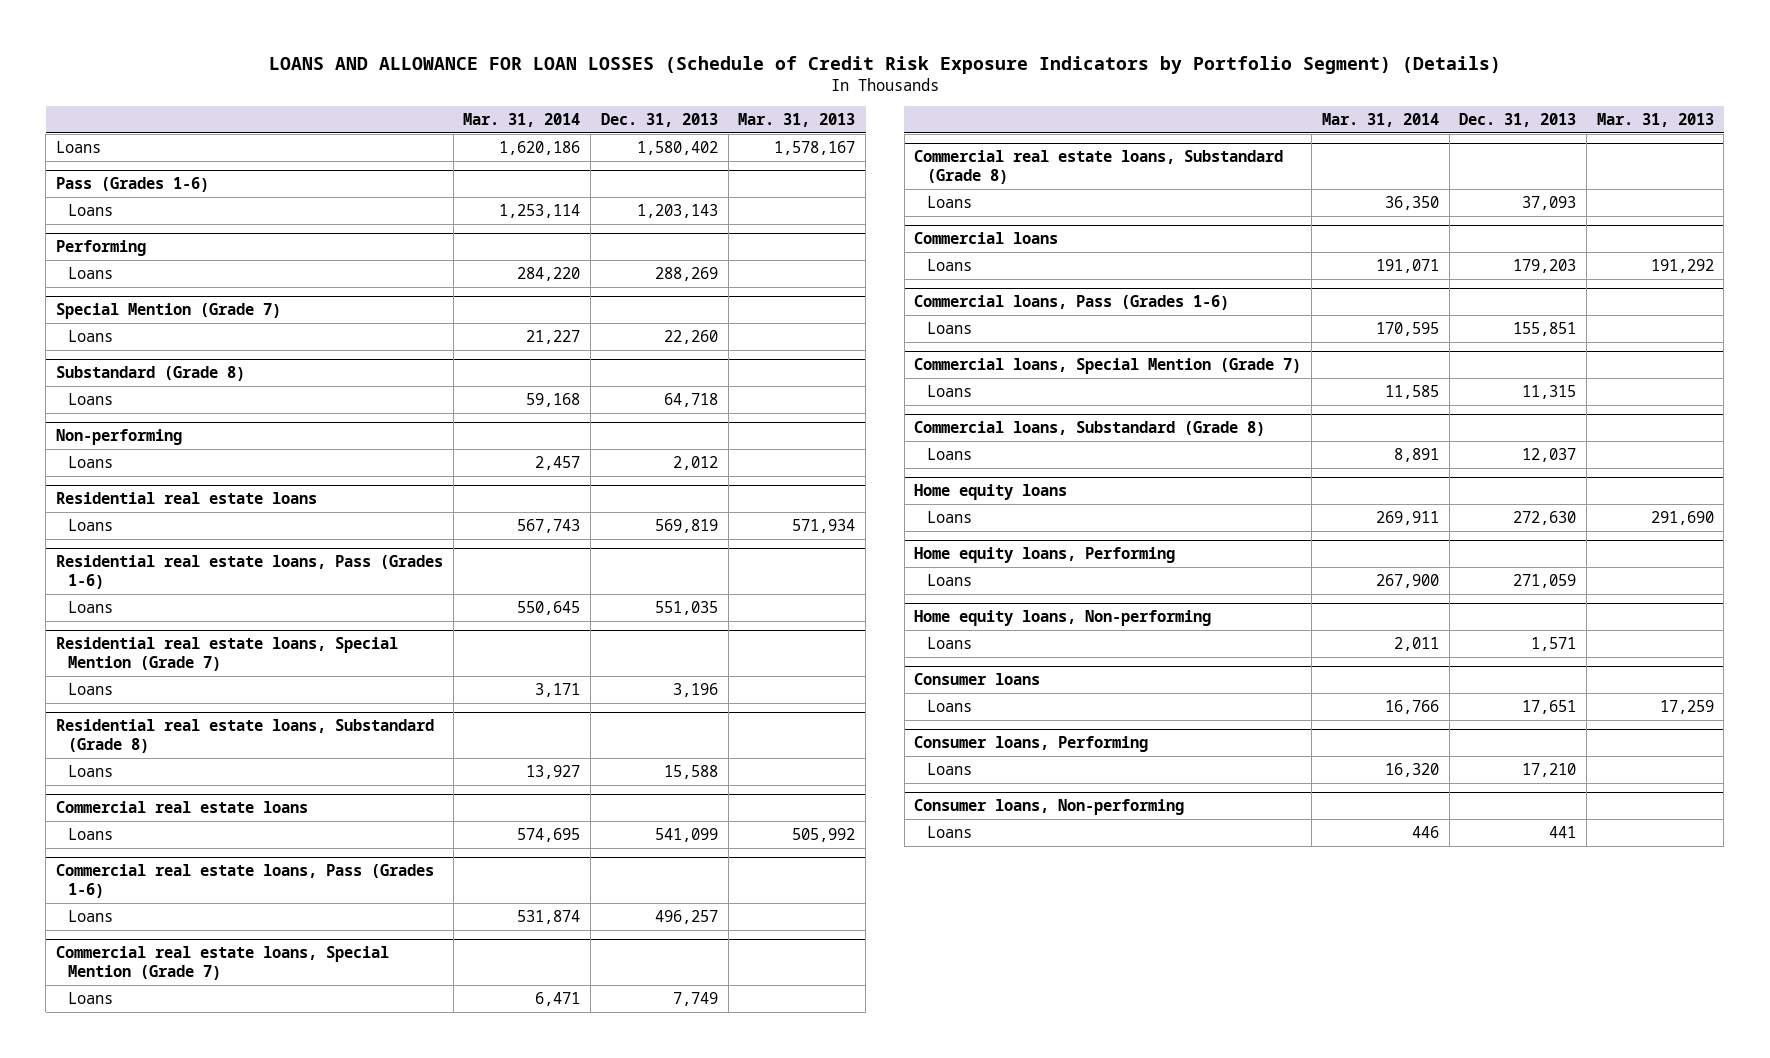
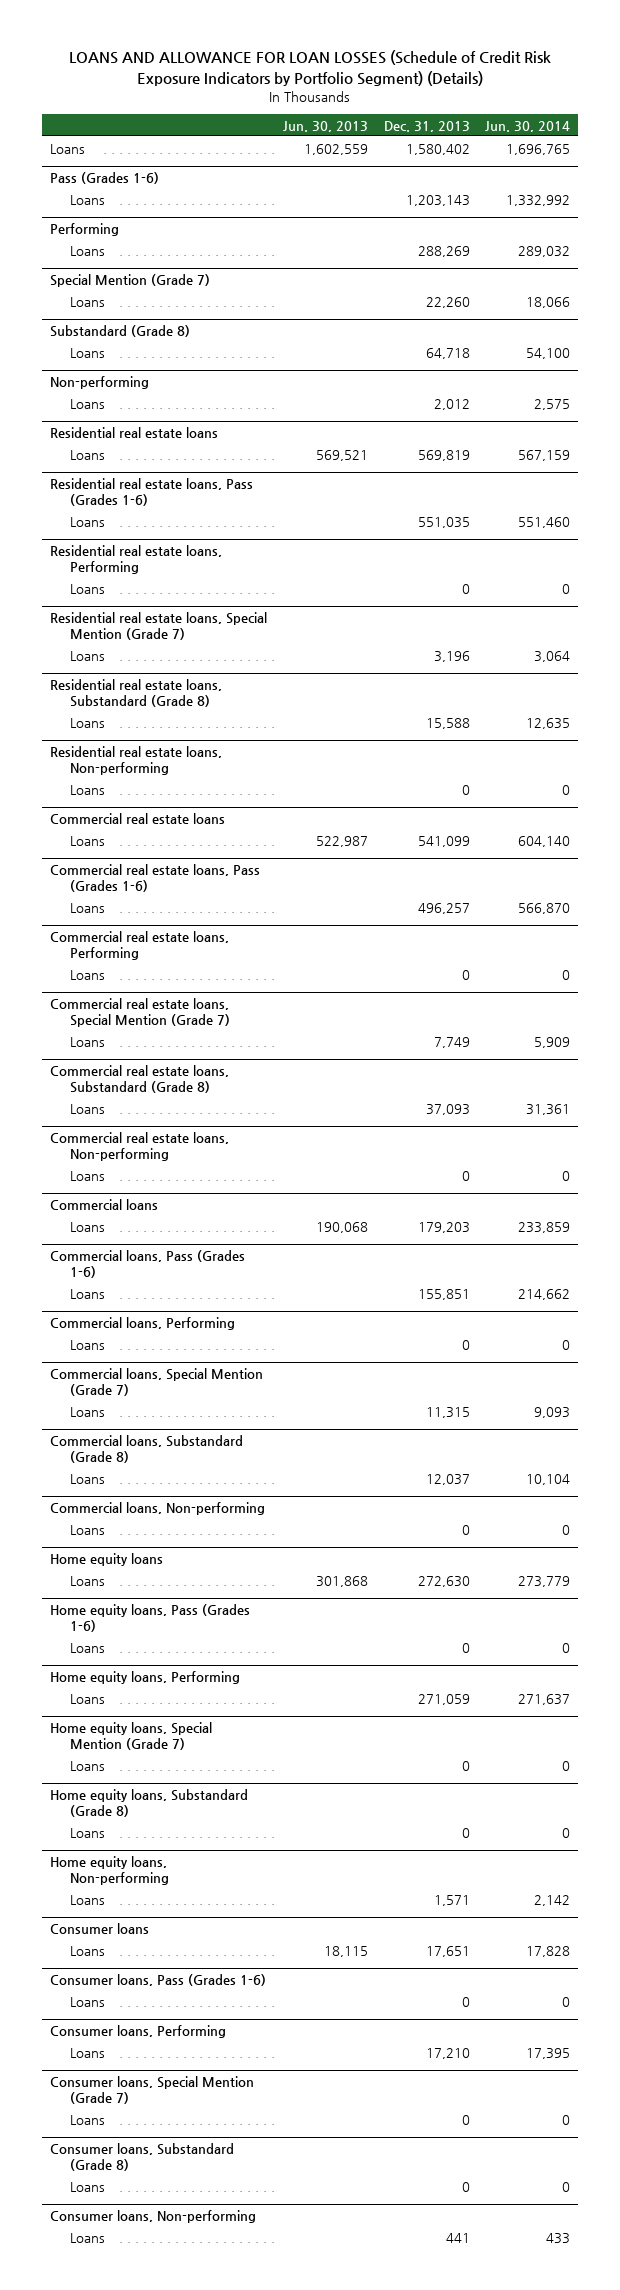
- | Mar. 31, 2014 | Dec. 31, 2013 | Mar. 31, 2013
+ | Jun. 30, 2013 | Dec. 31, 2013 | Jun. 30, 2014
+ Residential real estate loans, Performing
+ Loans | | 0 | 0
+ Residential real estate loans, Non-performing
+ Loans | | 0 | 0
+ Commercial real estate loans, Performing
+ Loans | | 0 | 0
+ Commercial real estate loans, Non-performing
+ Loans | | 0 | 0
+ Commercial loans, Performing
+ Loans | | 0 | 0
+ Commercial loans, Non-performing
+ Loans | | 0 | 0
+ Home equity loans, Pass (Grades 1-6)
+ Loans | | 0 | 0
+ Home equity loans, Special Mention (Grade 7)
+ Loans | | 0 | 0
+ Home equity loans, Substandard (Grade 8)
+ Loans | | 0 | 0
+ Consumer loans, Pass (Grades 1-6)
+ Loans | | 0 | 0
+ Consumer loans, Special Mention (Grade 7)
+ Loans | | 0 | 0
+ Consumer loans, Substandard (Grade 8)
+ Loans | | 0 | 0

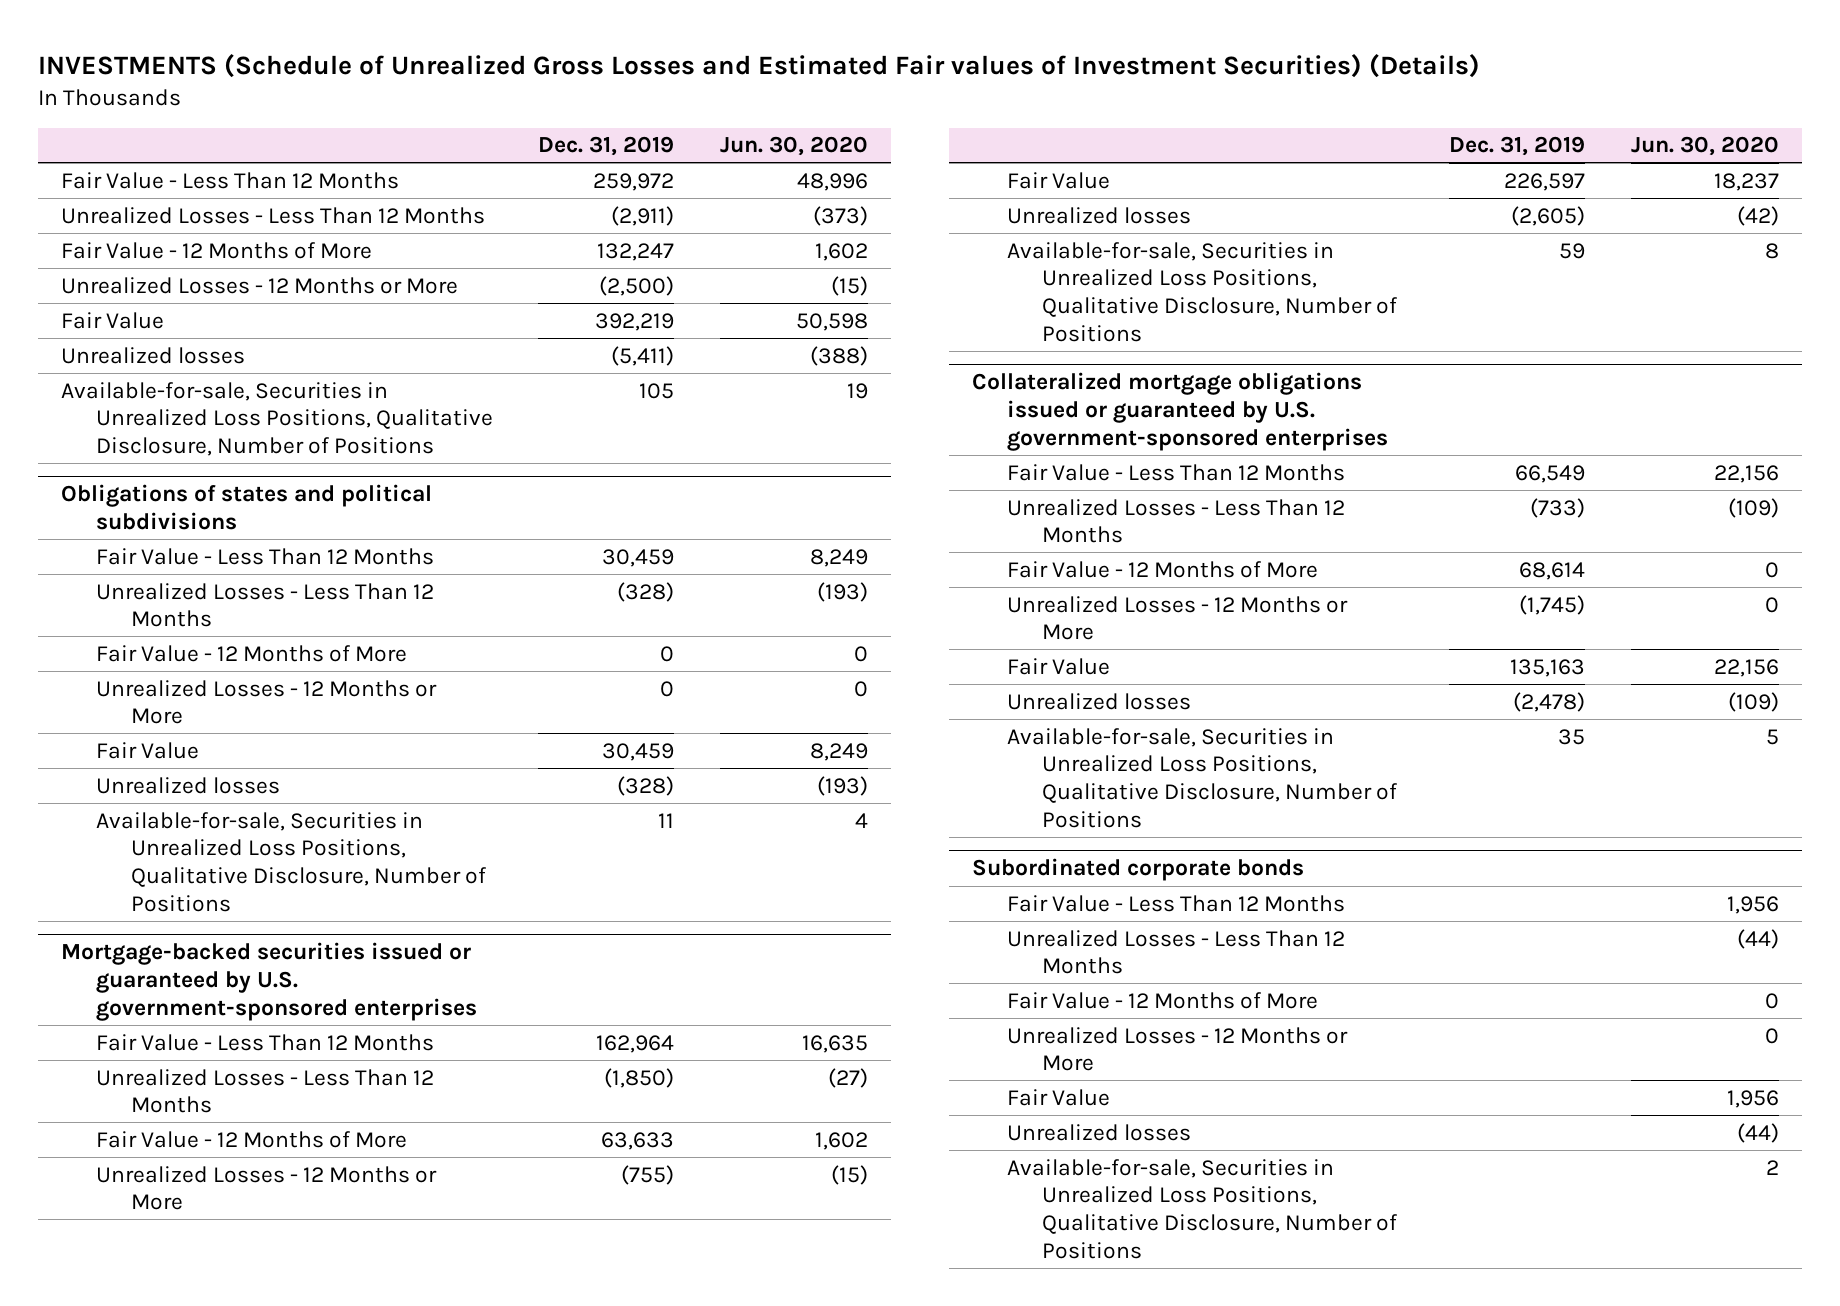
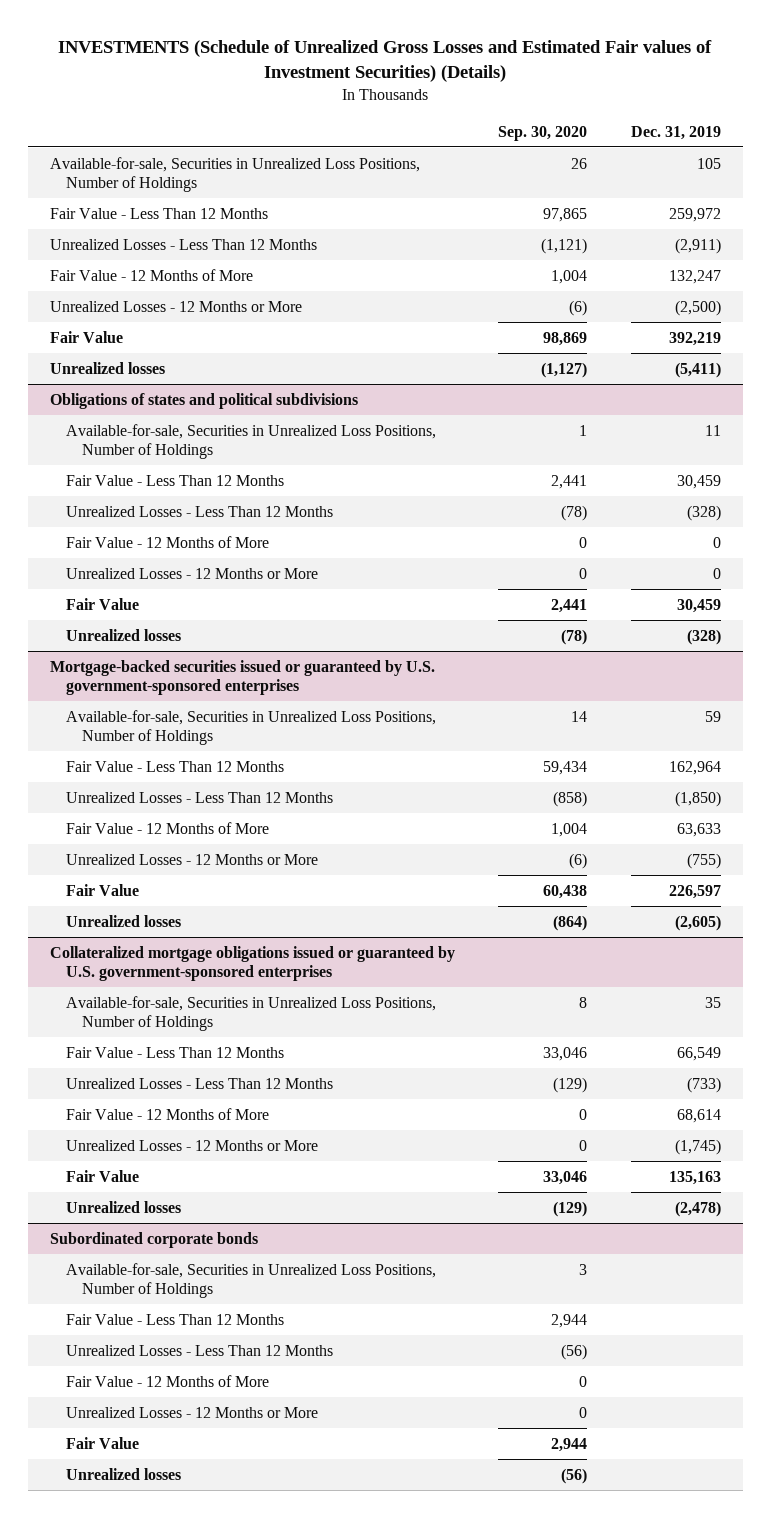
- | Dec. 31, 2019 | Jun. 30, 2020
+ | Sep. 30, 2020 | Dec. 31, 2019
+ Available-for-sale, Securities in Unrealized Loss Positions, Number of Holdings | 26 | 105
- Available-for-sale, Securities in Unrealized Loss Positions, Qualitative Disclosure, Number of Positions | 105 | 19
@ Obligations of states and political subdivisions
+ Available-for-sale, Securities in Unrealized Loss Positions, Number of Holdings | 1 | 11
- Available-for-sale, Securities in Unrealized Loss Positions, Qualitative Disclosure, Number of Positions | 11 | 4
@ Mortgage-backed securities issued or guaranteed by U.S. government-sponsored enterprises
+ Available-for-sale, Securities in Unrealized Loss Positions, Number of Holdings | 14 | 59
- Available-for-sale, Securities in Unrealized Loss Positions, Qualitative Disclosure, Number of Positions | 59 | 8
@ Collateralized mortgage obligations issued or guaranteed by U.S. government-sponsored enterprises
+ Available-for-sale, Securities in Unrealized Loss Positions, Number of Holdings | 8 | 35
- Available-for-sale, Securities in Unrealized Loss Positions, Qualitative Disclosure, Number of Positions | 35 | 5
@ Subordinated corporate bonds
+ Available-for-sale, Securities in Unrealized Loss Positions, Number of Holdings | 3 |
- Available-for-sale, Securities in Unrealized Loss Positions, Qualitative Disclosure, Number of Positions | | 2

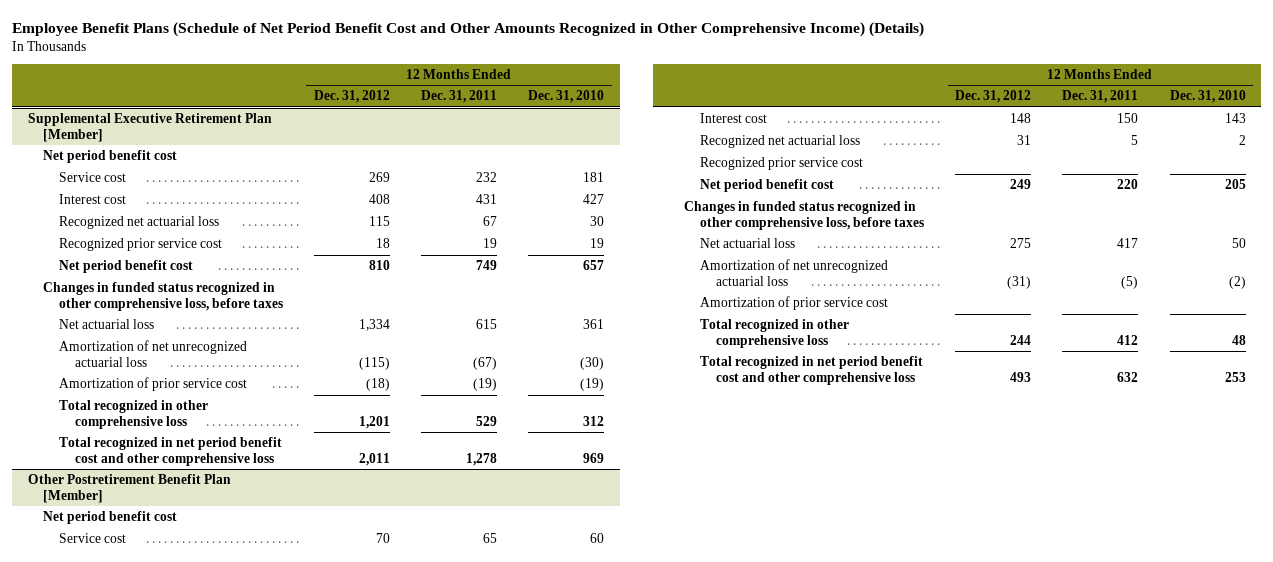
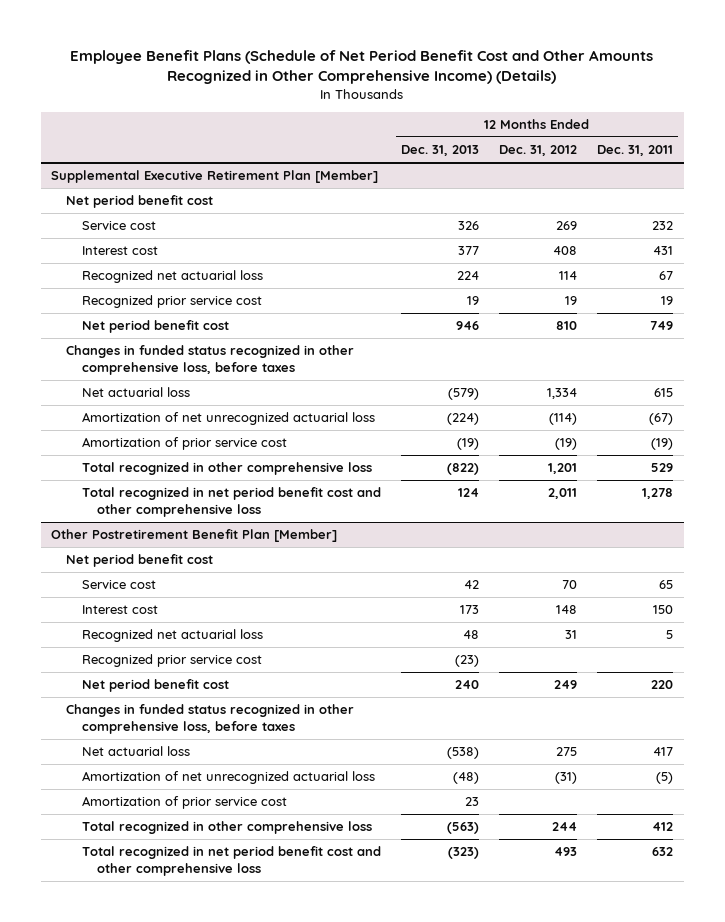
- | 12 Months Ended Dec. 31, 2012 | 12 Months Ended Dec. 31, 2011 | 12 Months Ended Dec. 31, 2010
+ | 12 Months Ended Dec. 31, 2013 | 12 Months Ended Dec. 31, 2012 | 12 Months Ended Dec. 31, 2011
@ Supplemental Executive Retirement Plan [Member]
- Recognized net actuarial loss | 115 | 67 | 30
- Recognized prior service cost | 18 | 19 | 19
+ Recognized net actuarial loss | 224 | 114 | 67
+ Recognized prior service cost | 19 | 19 | 19
- Amortization of net unrecognized actuarial loss | (115) | (67) | (30)
- Amortization of prior service cost | (18) | (19) | (19)
+ Amortization of net unrecognized actuarial loss | (224) | (114) | (67)
+ Amortization of prior service cost | (19) | (19) | (19)

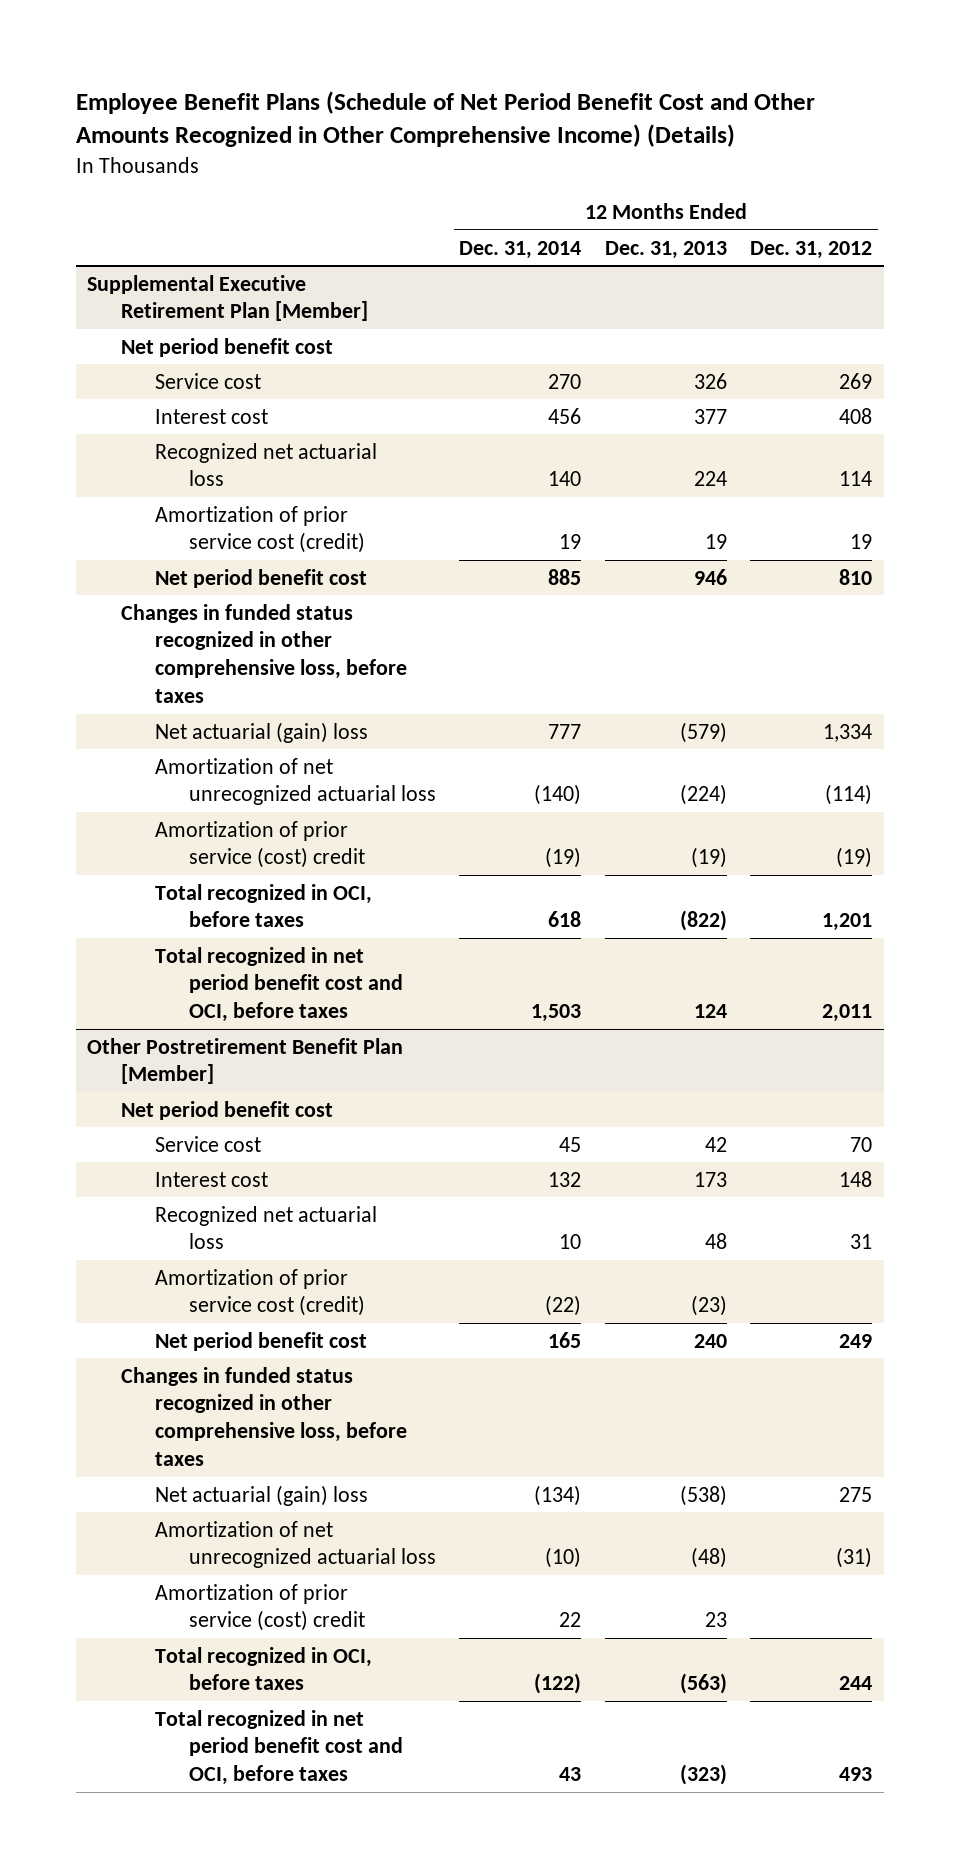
- | 12 Months Ended Dec. 31, 2013 | 12 Months Ended Dec. 31, 2012 | 12 Months Ended Dec. 31, 2011
+ | 12 Months Ended Dec. 31, 2014 | 12 Months Ended Dec. 31, 2013 | 12 Months Ended Dec. 31, 2012
@ Supplemental Executive Retirement Plan [Member]
- Recognized prior service cost | 19 | 19 | 19
+ Amortization of prior service cost (credit) | 19 | 19 | 19
- Net actuarial loss | (579) | 1,334 | 615
+ Net actuarial (gain) loss | 777 | (579) | 1,334
- Amortization of prior service cost | (19) | (19) | (19)
- Total recognized in other comprehensive loss | (822) | 1,201 | 529
- Total recognized in net period benefit cost and other comprehensive loss | 124 | 2,011 | 1,278
+ Amortization of prior service (cost) credit | (19) | (19) | (19)
+ Total recognized in OCI, before taxes | 618 | (822) | 1,201
+ Total recognized in net period benefit cost and OCI, before taxes | 1,503 | 124 | 2,011
@ Other Postretirement Benefit Plan [Member]
- Recognized prior service cost | (23) | |
+ Amortization of prior service cost (credit) | (22) | (23) |
- Net actuarial loss | (538) | 275 | 417
+ Net actuarial (gain) loss | (134) | (538) | 275
- Amortization of prior service cost | 23 | |
- Total recognized in other comprehensive loss | (563) | 244 | 412
- Total recognized in net period benefit cost and other comprehensive loss | (323) | 493 | 632
+ Amortization of prior service (cost) credit | 22 | 23 |
+ Total recognized in OCI, before taxes | (122) | (563) | 244
+ Total recognized in net period benefit cost and OCI, before taxes | 43 | (323) | 493

